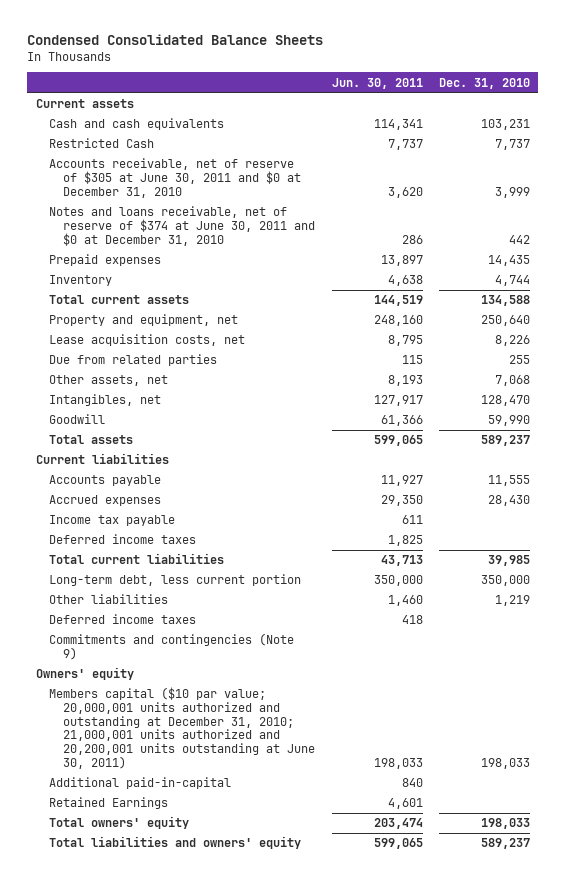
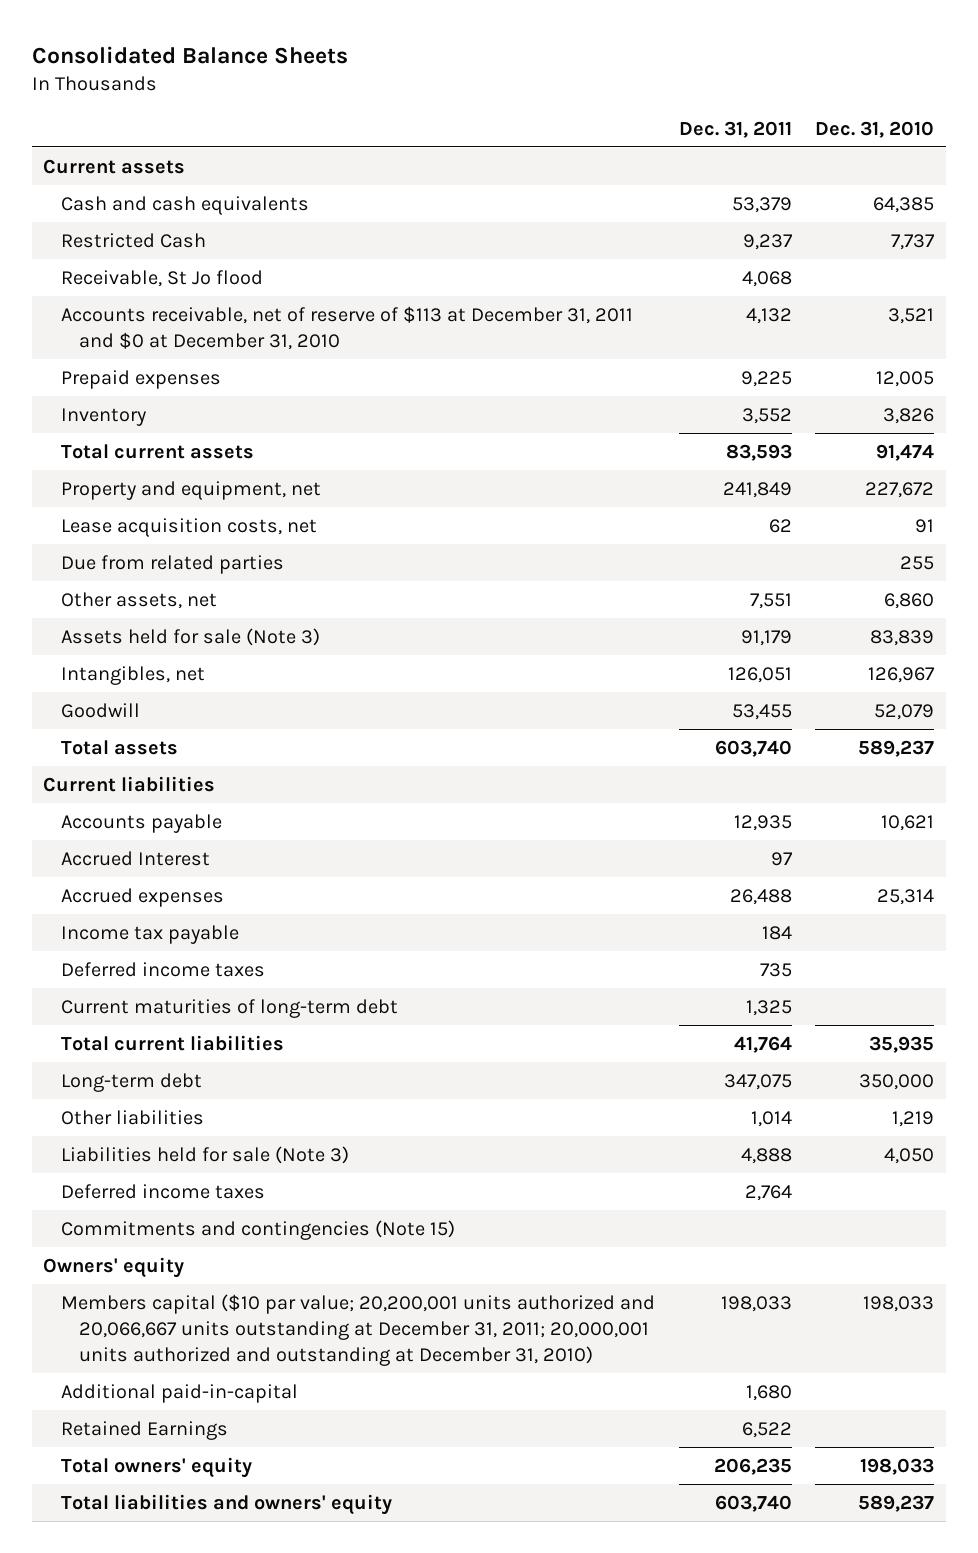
- Condensed Consolidated Balance Sheets
+ Consolidated Balance Sheets
- | Jun. 30, 2011 | Dec. 31, 2010
+ | Dec. 31, 2011 | Dec. 31, 2010
- Cash and cash equivalents | 114,341 | 103,231
+ Cash and cash equivalents | 53,379 | 64,385
- Accounts receivable, net of reserve of $305 at June 30, 2011 and $0 at December 31, 2010 | 3,620 | 3,999
- Notes and loans receivable, net of reserve of $374 at June 30, 2011 and $0 at December 31, 2010 | 286 | 442
- Prepaid expenses | 13,897 | 14,435
- Inventory | 4,638 | 4,744
- Total current assets | 144,519 | 134,588
- Property and equipment, net | 248,160 | 250,640
- Lease acquisition costs, net | 8,795 | 8,226
+ Receivable, St Jo flood | 4,068 |
+ Accounts receivable, net of reserve of $113 at December 31, 2011 and $0 at December 31, 2010 | 4,132 | 3,521
+ Prepaid expenses | 9,225 | 12,005
+ Inventory | 3,552 | 3,826
+ Total current assets | 83,593 | 91,474
+ Property and equipment, net | 241,849 | 227,672
+ Lease acquisition costs, net | 62 | 91
- Other assets, net | 8,193 | 7,068
- Intangibles, net | 127,917 | 128,470
- Goodwill | 61,366 | 59,990
+ Other assets, net | 7,551 | 6,860
+ Assets held for sale (Note 3) | 91,179 | 83,839
+ Intangibles, net | 126,051 | 126,967
+ Goodwill | 53,455 | 52,079
- Accounts payable | 11,927 | 11,555
- Accrued expenses | 29,350 | 28,430
+ Accounts payable | 12,935 | 10,621
+ Accrued Interest | 97 |
+ Accrued expenses | 26,488 | 25,314
- Total current liabilities | 43,713 | 39,985
- Long-term debt, less current portion | 350,000 | 350,000
+ Current maturities of long-term debt | 1,325 |
+ Total current liabilities | 41,764 | 35,935
+ Long-term debt | 347,075 | 350,000
+ Liabilities held for sale (Note 3) | 4,888 | 4,050
- Commitments and contingencies (Note 9)
+ Commitments and contingencies (Note 15)
- Members capital ($10 par value; 20,000,001 units authorized and outstanding at December 31, 2010; 21,000,001 units authorized and 20,200,001 units outstanding at June 30, 2011) | 198,033 | 198,033
+ Members capital ($10 par value; 20,200,001 units authorized and 20,066,667 units outstanding at December 31, 2011; 20,000,001 units authorized and outstanding at December 31, 2010) | 198,033 | 198,033

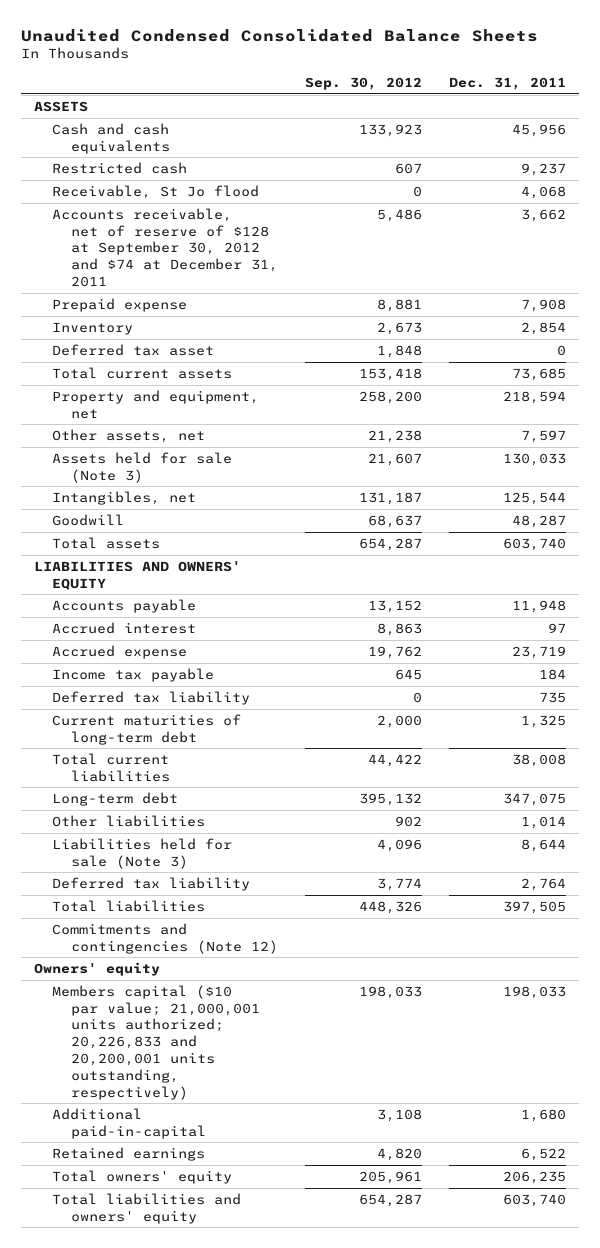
- Consolidated Balance Sheets
+ Unaudited Condensed Consolidated Balance Sheets
- | Dec. 31, 2011 | Dec. 31, 2010
+ | Sep. 30, 2012 | Dec. 31, 2011
- Current assets
- Cash and cash equivalents | 53,379 | 64,385
- Restricted Cash | 9,237 | 7,737
+ ASSETS
+ Cash and cash equivalents | 133,923 | 45,956
+ Restricted cash | 607 | 9,237
- Accounts receivable, net of reserve of $113 at December 31, 2011 and $0 at December 31, 2010 | 4,132 | 3,521
- Prepaid expenses | 9,225 | 12,005
- Inventory | 3,552 | 3,826
- Total current assets | 83,593 | 91,474
- Property and equipment, net | 241,849 | 227,672
- Lease acquisition costs, net | 62 | 91
- Due from related parties | | 255
- Other assets, net | 7,551 | 6,860
- Assets held for sale (Note 3) | 91,179 | 83,839
- Intangibles, net | 126,051 | 126,967
- Goodwill | 53,455 | 52,079
+ Accounts receivable, net of reserve of $128 at September 30, 2012 and $74 at December 31, 2011 | 5,486 | 3,662
+ Prepaid expense | 8,881 | 7,908
+ Inventory | 2,673 | 2,854
+ Deferred tax asset | 1,848 | 0
+ Total current assets | 153,418 | 73,685
+ Property and equipment, net | 258,200 | 218,594
+ Other assets, net | 21,238 | 7,597
+ Assets held for sale (Note 3) | 21,607 | 130,033
+ Intangibles, net | 131,187 | 125,544
+ Goodwill | 68,637 | 48,287
- Current liabilities
- Accounts payable | 12,935 | 10,621
- Accrued Interest | 97 |
- Accrued expenses | 26,488 | 25,314
+ LIABILITIES AND OWNERS' EQUITY
+ Accounts payable | 13,152 | 11,948
+ Accrued interest | 8,863 | 97
+ Accrued expense | 19,762 | 23,719
- Deferred income taxes | 735 |
+ Deferred tax liability | 0 | 735
- Total current liabilities | 41,764 | 35,935
+ Total current liabilities | 44,422 | 38,008
- Liabilities held for sale (Note 3) | 4,888 | 4,050
- Deferred income taxes | 2,764 |
- Commitments and contingencies (Note 15)
+ Liabilities held for sale (Note 3) | 4,096 | 8,644
+ Deferred tax liability | 3,774 | 2,764
+ Total liabilities | 448,326 | 397,505
+ Commitments and contingencies (Note 12)
- Members capital ($10 par value; 20,200,001 units authorized and 20,066,667 units outstanding at December 31, 2011; 20,000,001 units authorized and outstanding at December 31, 2010) | 198,033 | 198,033
+ Members capital ($10 par value; 21,000,001 units authorized; 20,226,833 and 20,200,001 units outstanding, respectively) | 198,033 | 198,033
- Retained Earnings | 6,522 |
+ Retained earnings | 4,820 | 6,522

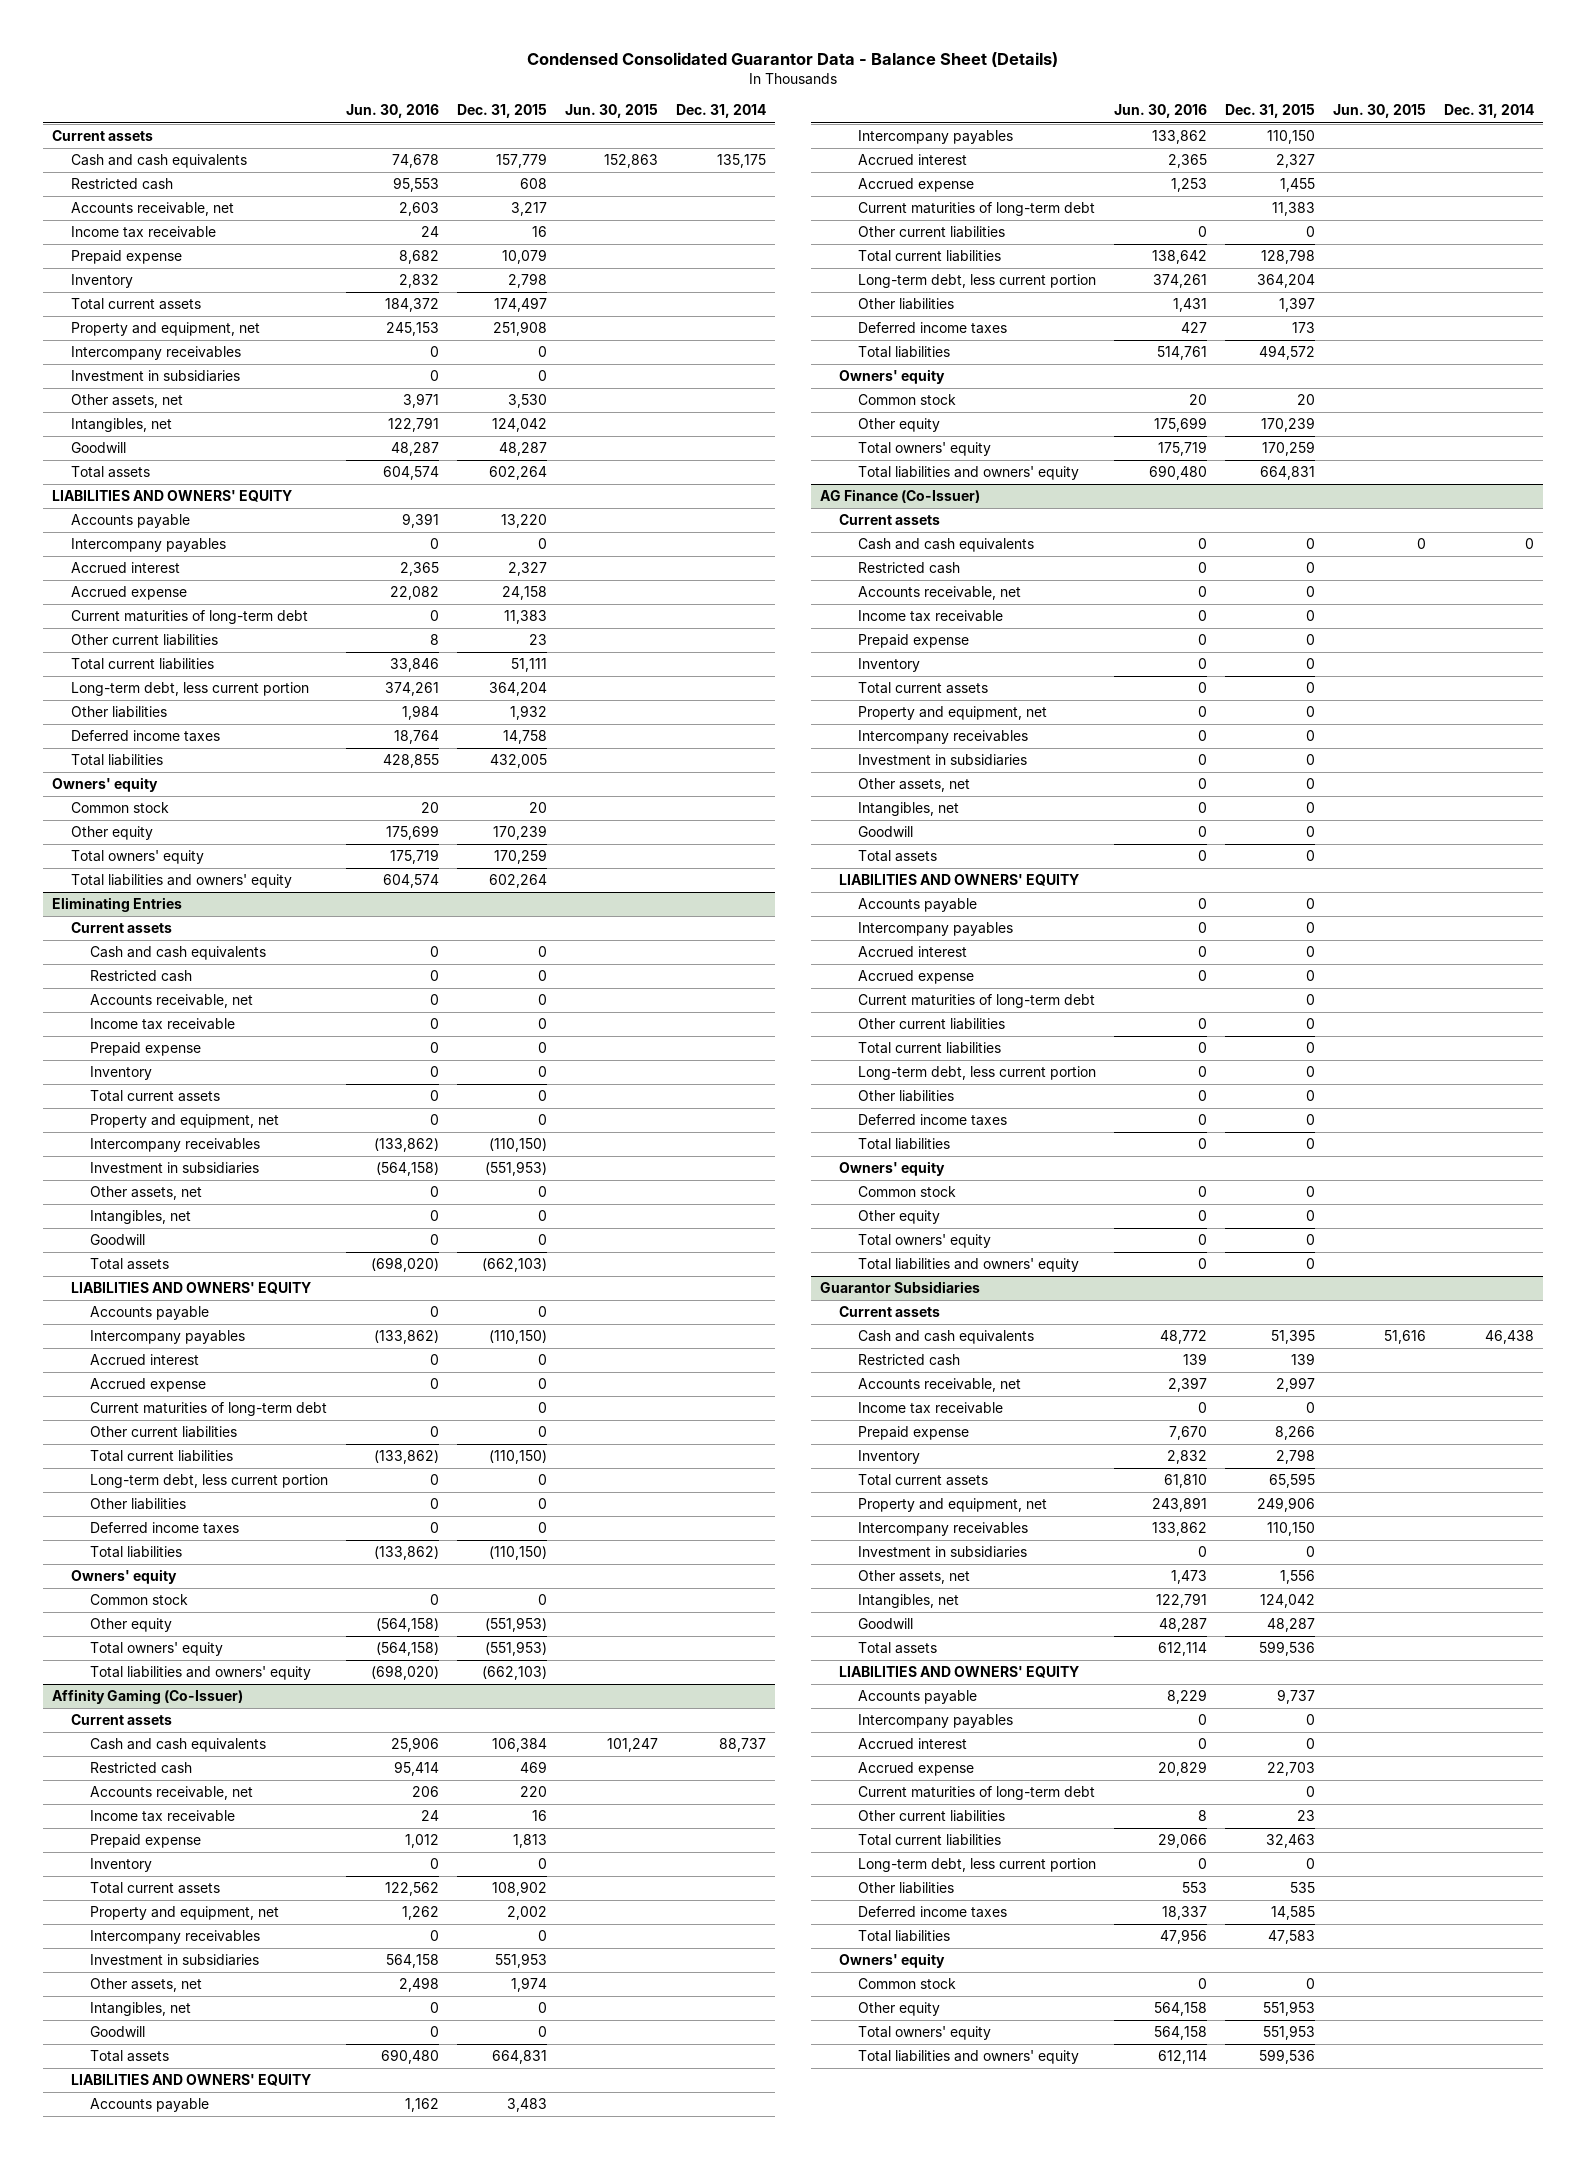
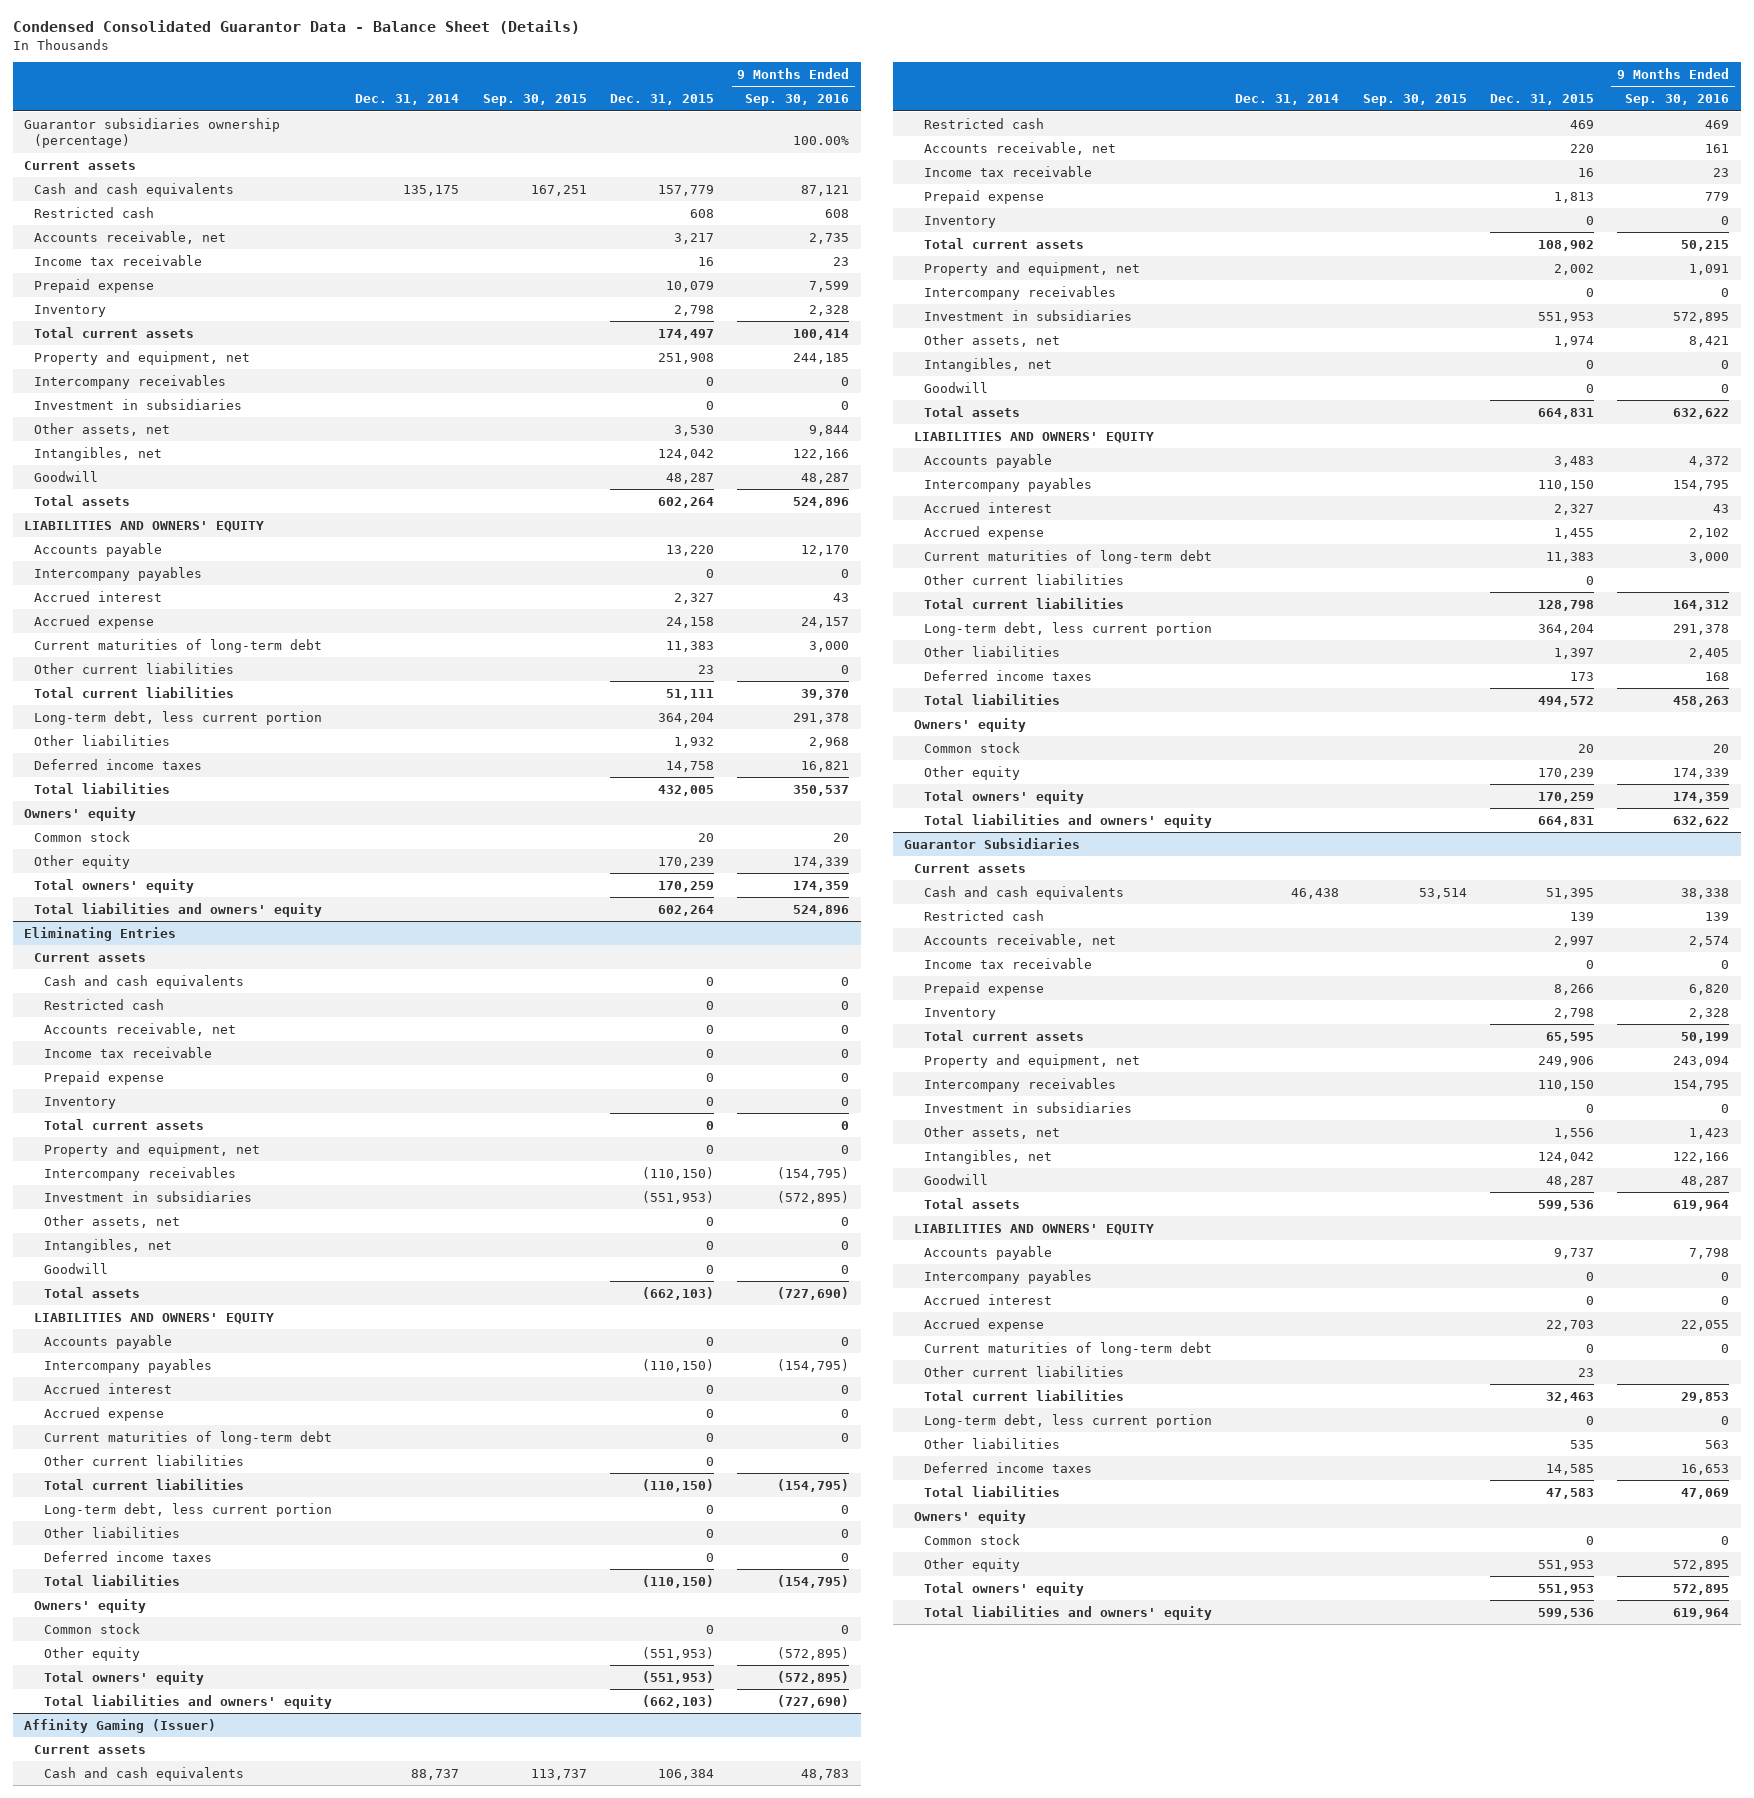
- | Jun. 30, 2016 | Dec. 31, 2015 | Jun. 30, 2015 | Dec. 31, 2014
+ | Dec. 31, 2014 | Sep. 30, 2015 | Dec. 31, 2015 | 9 Months Ended Sep. 30, 2016
+ Guarantor subsidiaries ownership (percentage) | | | | 100.00%
- Affinity Gaming (Co-Issuer)
+ Affinity Gaming (Issuer)
- AG Finance (Co-Issuer)
- Current assets
- Cash and cash equivalents | 0 | 0 | 0 | 0
- Restricted cash | 0 | 0 | |
- Accounts receivable, net | 0 | 0 | |
- Income tax receivable | 0 | 0 | |
- Prepaid expense | 0 | 0 | |
- Inventory | 0 | 0 | |
- Total current assets | 0 | 0 | |
- Property and equipment, net | 0 | 0 | |
- Intercompany receivables | 0 | 0 | |
- Investment in subsidiaries | 0 | 0 | |
- Other assets, net | 0 | 0 | |
- Intangibles, net | 0 | 0 | |
- Goodwill | 0 | 0 | |
- Total assets | 0 | 0 | |
- LIABILITIES AND OWNERS' EQUITY
- Accounts payable | 0 | 0 | |
- Intercompany payables | 0 | 0 | |
- Accrued interest | 0 | 0 | |
- Accrued expense | 0 | 0 | |
- Current maturities of long-term debt | | 0 | |
- Other current liabilities | 0 | 0 | |
- Total current liabilities | 0 | 0 | |
- Long-term debt, less current portion | 0 | 0 | |
- Other liabilities | 0 | 0 | |
- Deferred income taxes | 0 | 0 | |
- Total liabilities | 0 | 0 | |
- Owners' equity
- Common stock | 0 | 0 | |
- Other equity | 0 | 0 | |
- Total owners' equity | 0 | 0 | |
- Total liabilities and owners' equity | 0 | 0 | |

